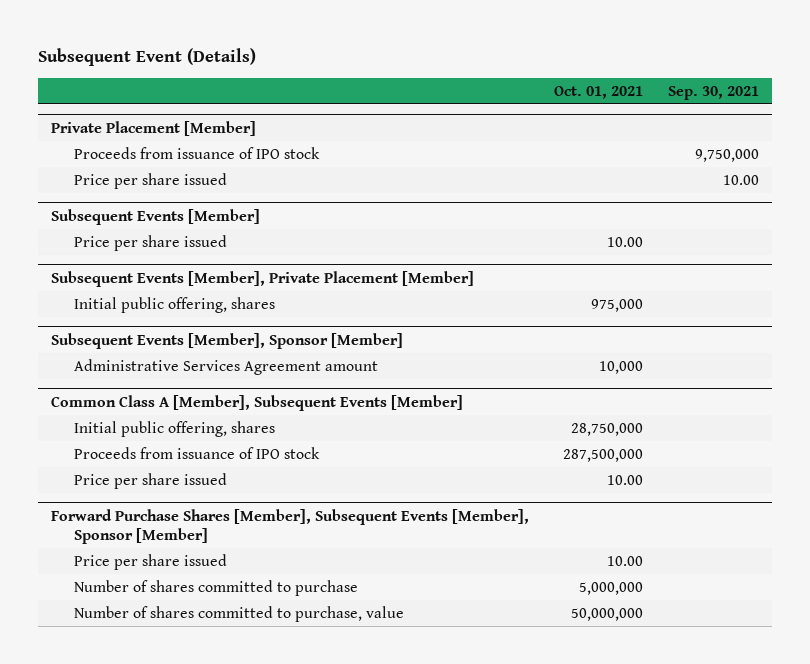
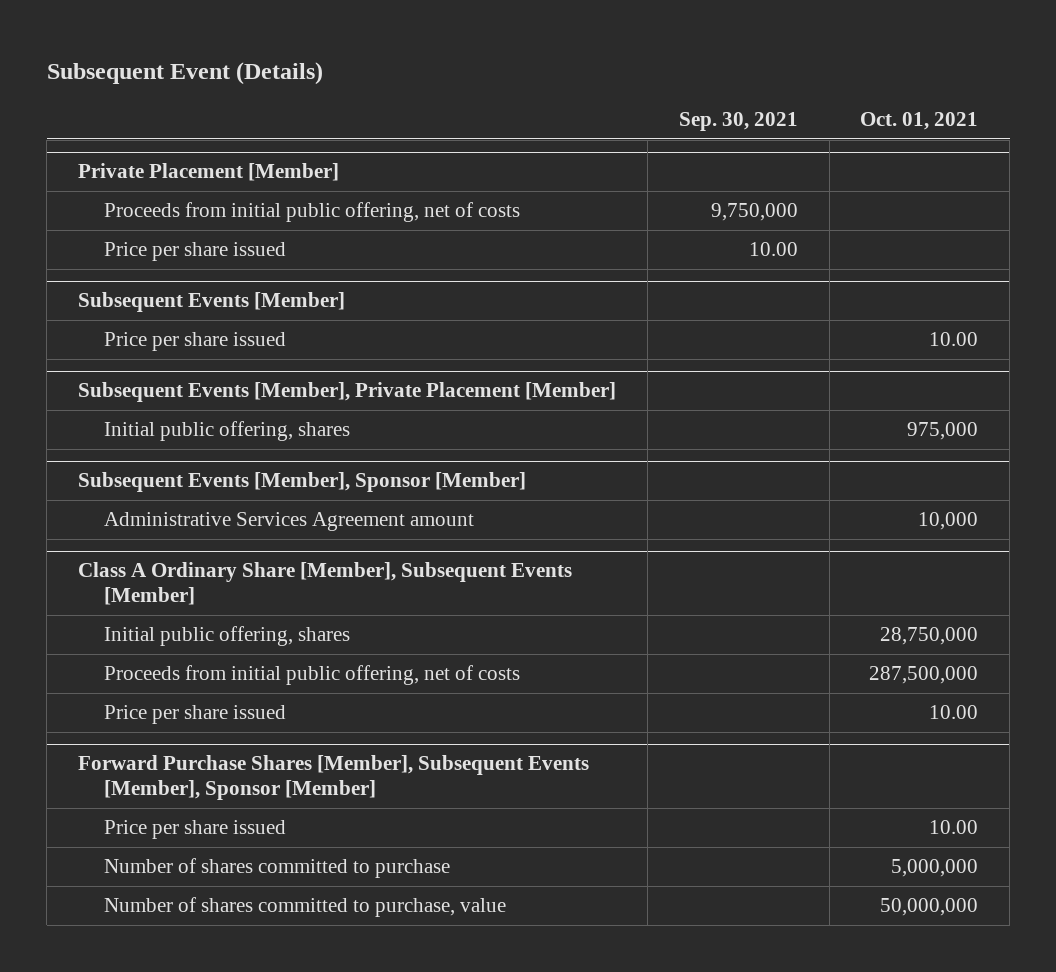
- | Oct. 01, 2021 | Sep. 30, 2021
+ | Sep. 30, 2021 | Oct. 01, 2021
@ Private Placement [Member]
- Proceeds from issuance of IPO stock | | 9,750,000
+ Proceeds from initial public offering, net of costs | 9,750,000 |
- Common Class A [Member], Subsequent Events [Member]
+ Class A Ordinary Share [Member], Subsequent Events [Member]
- Proceeds from issuance of IPO stock | 287,500,000 |
+ Proceeds from initial public offering, net of costs | | 287,500,000

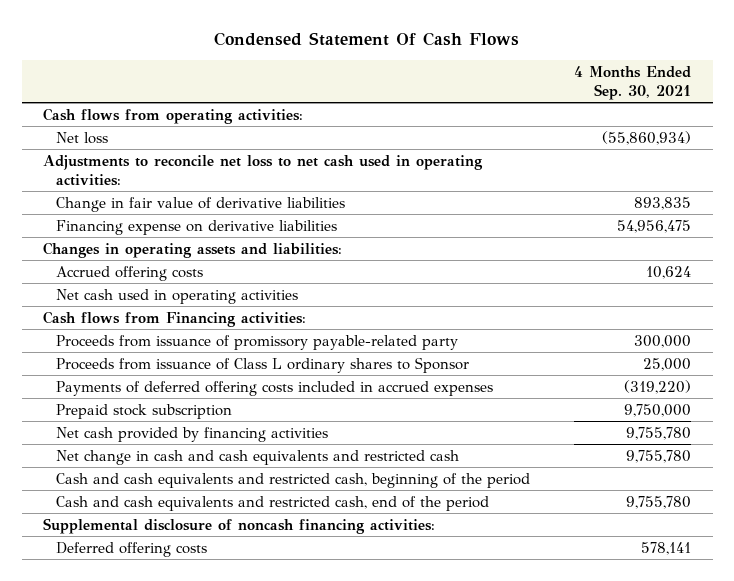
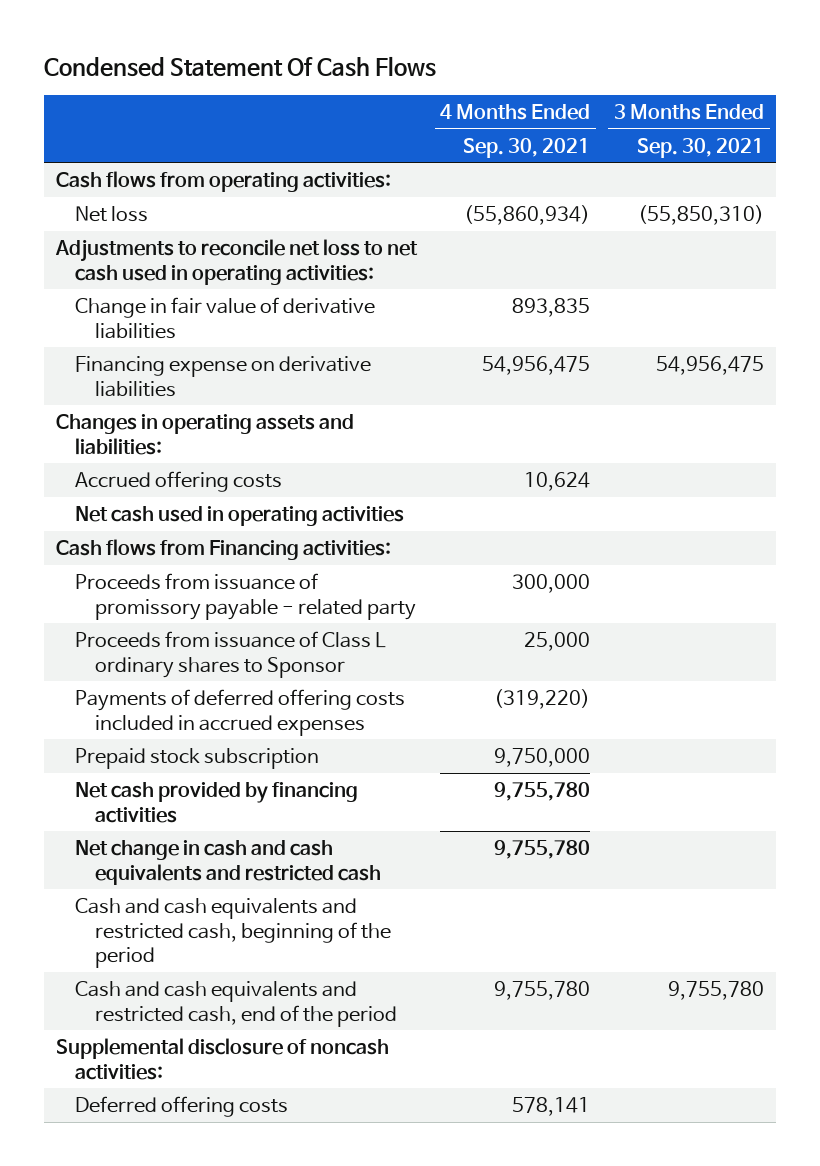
- | 4 Months Ended Sep. 30, 2021
+ | 4 Months Ended Sep. 30, 2021 | 3 Months Ended Sep. 30, 2021
- Proceeds from issuance of promissory payable-related party | 300,000
+ Proceeds from issuance of promissory payable - related party | 300,000 |
- Supplemental disclosure of noncash financing activities:
+ Supplemental disclosure of noncash activities:

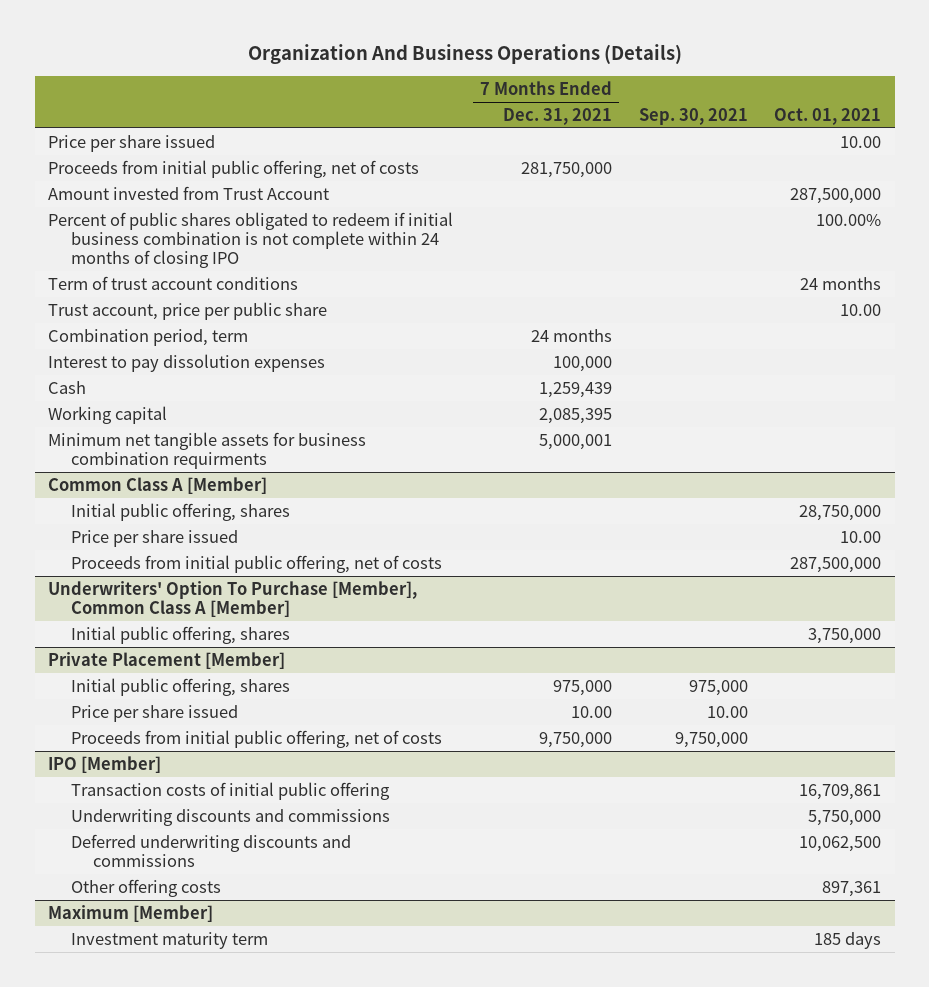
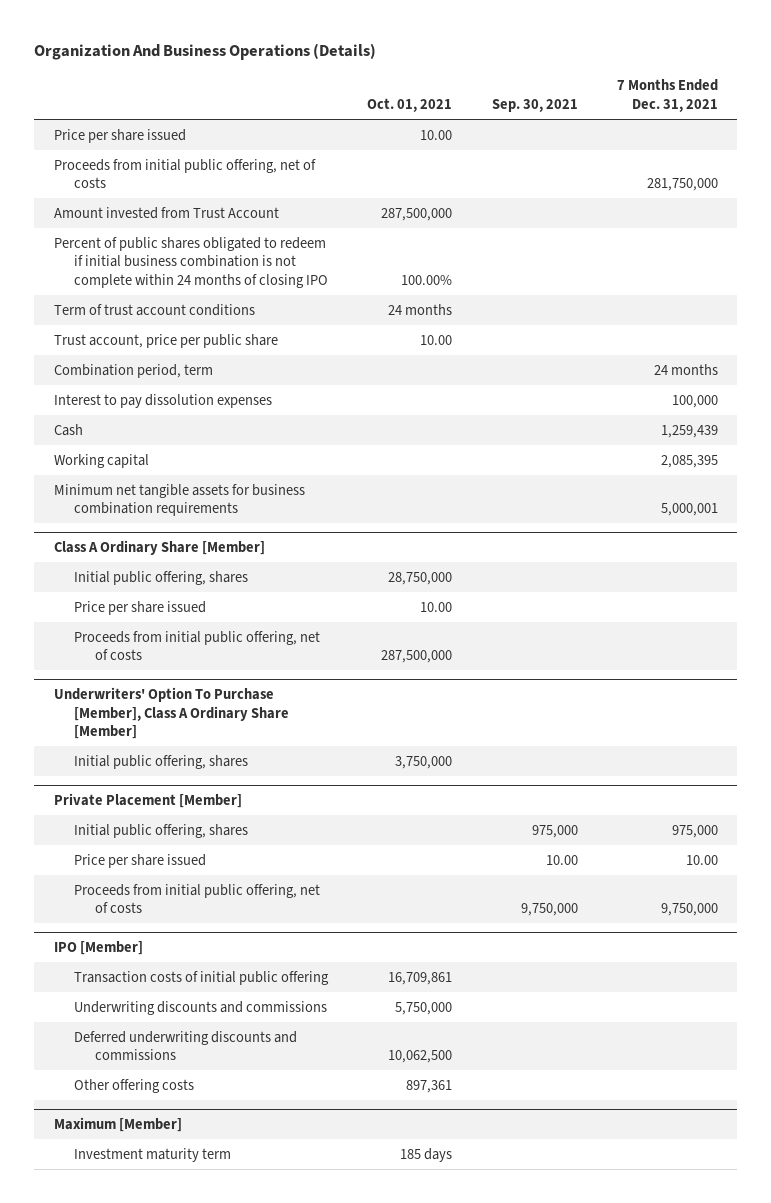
- | 7 Months Ended Dec. 31, 2021 | Sep. 30, 2021 | Oct. 01, 2021
+ | Oct. 01, 2021 | Sep. 30, 2021 | 7 Months Ended Dec. 31, 2021
- Minimum net tangible assets for business combination requirments | 5,000,001 | |
- Common Class A [Member]
+ Minimum net tangible assets for business combination requirements | | | 5,000,001
+ Class A Ordinary Share [Member]
- Underwriters' Option To Purchase [Member], Common Class A [Member]
+ Underwriters' Option To Purchase [Member], Class A Ordinary Share [Member]

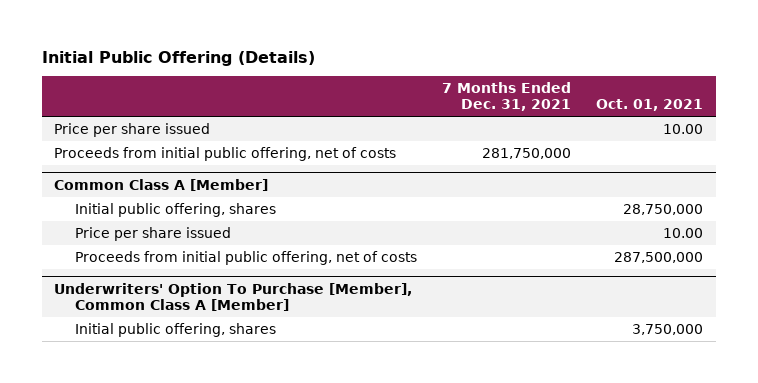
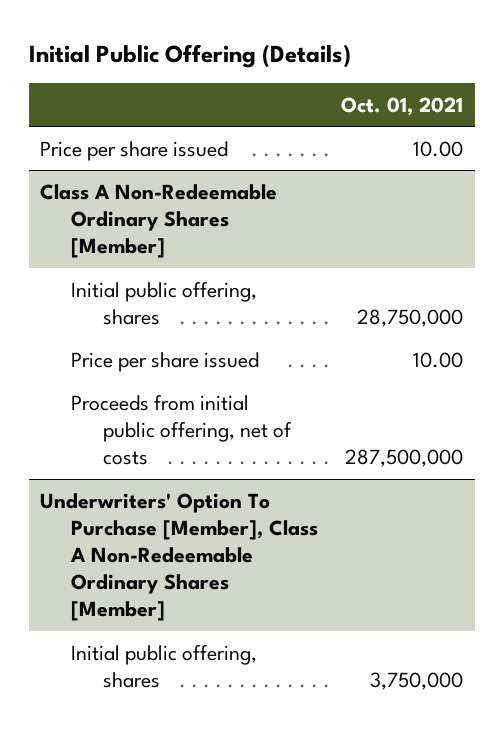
- | 7 Months Ended Dec. 31, 2021 | Oct. 01, 2021
+ | Oct. 01, 2021
- Proceeds from initial public offering, net of costs | 281,750,000 |
- Common Class A [Member]
+ Class A Non-Redeemable Ordinary Shares [Member]
- Underwriters' Option To Purchase [Member], Common Class A [Member]
+ Underwriters' Option To Purchase [Member], Class A Non-Redeemable Ordinary Shares [Member]

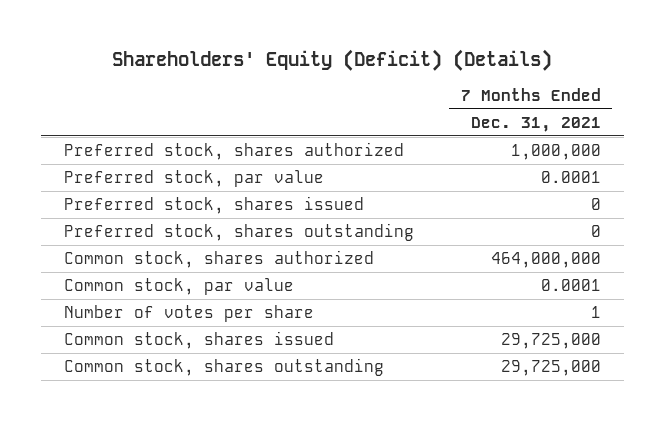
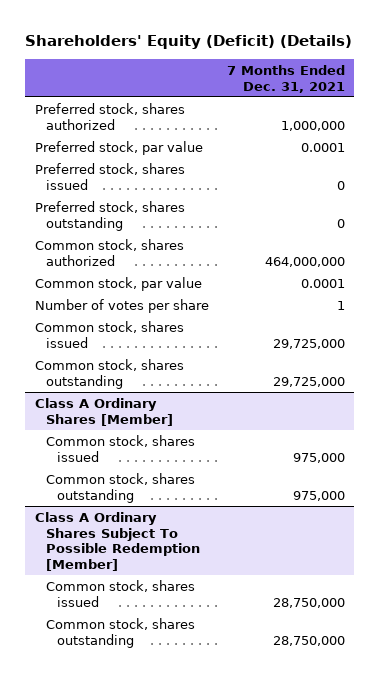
+ Class A Ordinary Shares [Member]
+ Common stock, shares issued | 975,000
+ Common stock, shares outstanding | 975,000
+ Class A Ordinary Shares Subject To Possible Redemption [Member]
+ Common stock, shares issued | 28,750,000
+ Common stock, shares outstanding | 28,750,000

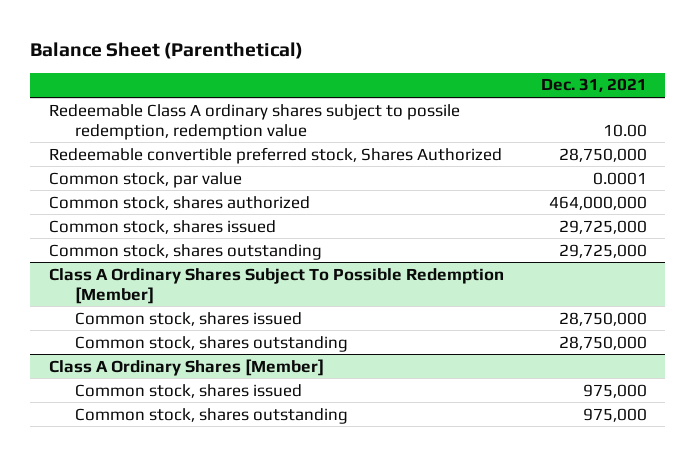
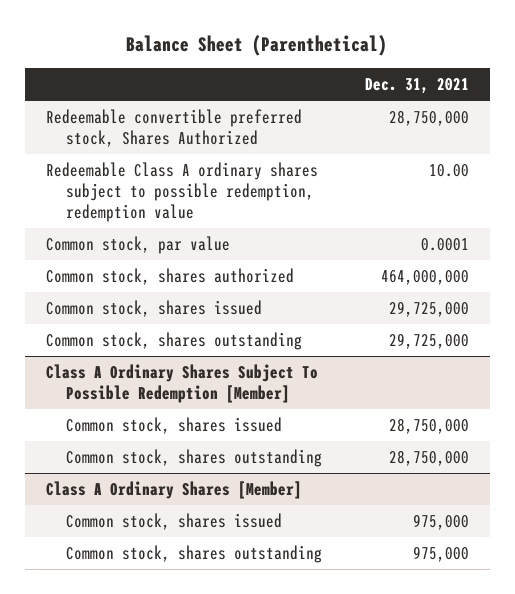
- Redeemable Class A ordinary shares subject to possile redemption, redemption value | 10.00
+ Redeemable Class A ordinary shares subject to possible redemption, redemption value | 10.00

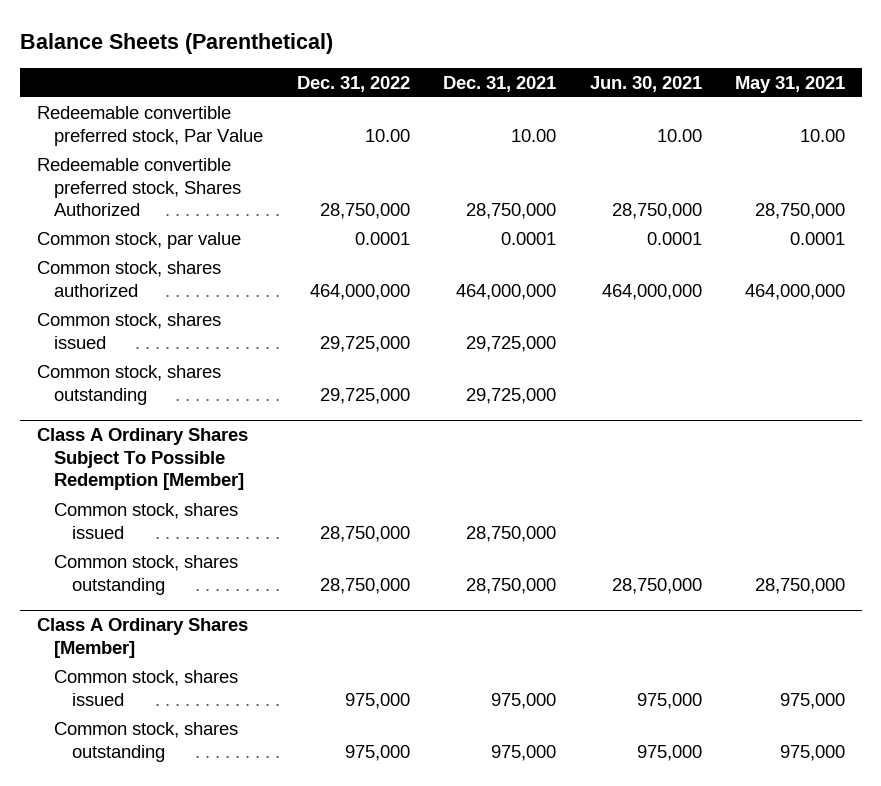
- Balance Sheet (Parenthetical)
+ Balance Sheets (Parenthetical)
- | Dec. 31, 2021
+ | Dec. 31, 2022 | Dec. 31, 2021 | Jun. 30, 2021 | May 31, 2021
+ Redeemable convertible preferred stock, Par Value | 10.00 | 10.00 | 10.00 | 10.00
- Redeemable Class A ordinary shares subject to possible redemption, redemption value | 10.00

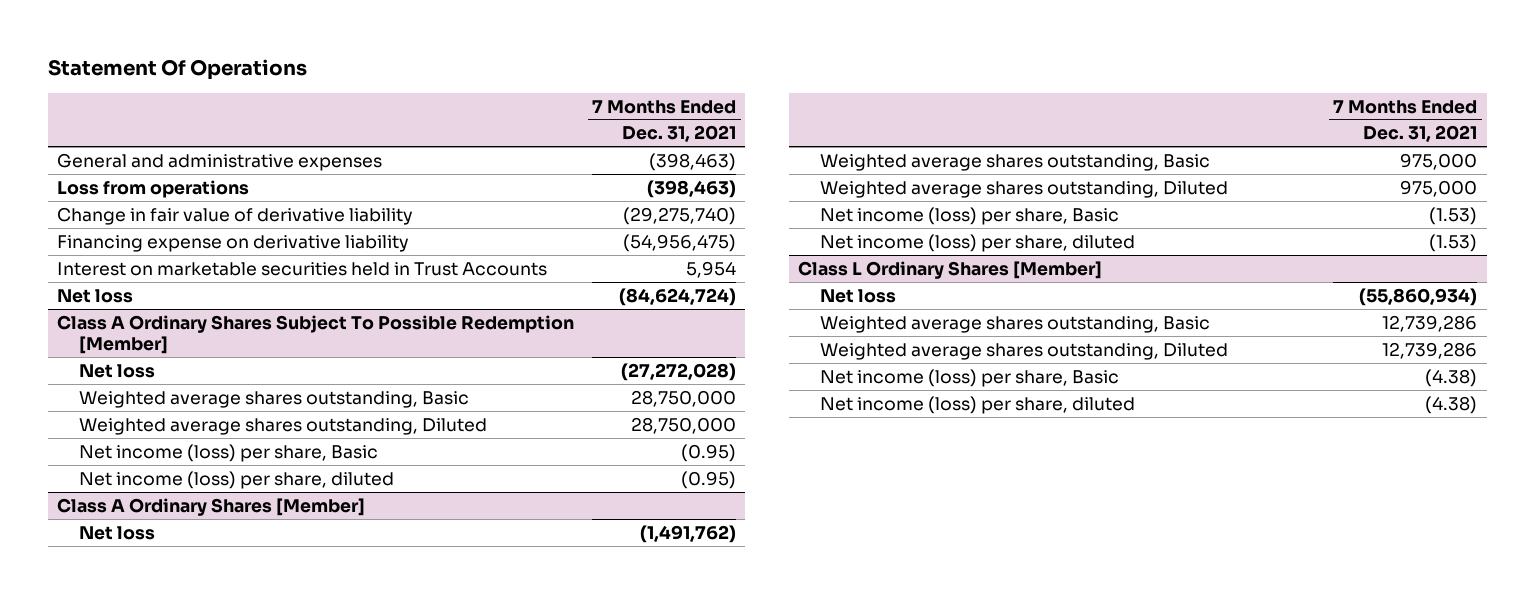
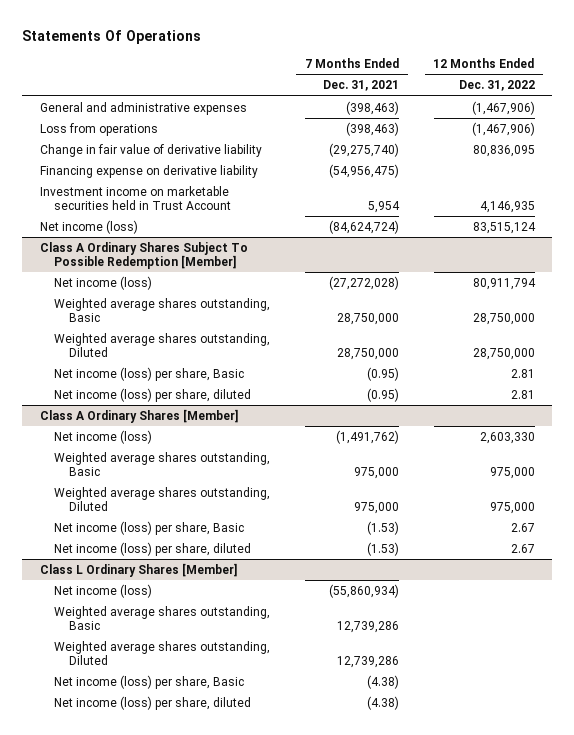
- Statement Of Operations
+ Statements Of Operations
- | 7 Months Ended Dec. 31, 2021
+ | 7 Months Ended Dec. 31, 2021 | 12 Months Ended Dec. 31, 2022
- Interest on marketable securities held in Trust Accounts | 5,954
- Net loss | (84,624,724)
+ Investment income on marketable securities held in Trust Account | 5,954 | 4,146,935
+ Net income (loss) | (84,624,724) | 83,515,124
@ Class A Ordinary Shares Subject To Possible Redemption [Member]
- Net loss | (27,272,028)
+ Net income (loss) | (27,272,028) | 80,911,794
@ Class A Ordinary Shares [Member]
- Net loss | (1,491,762)
+ Net income (loss) | (1,491,762) | 2,603,330
@ Class L Ordinary Shares [Member]
- Net loss | (55,860,934)
+ Net income (loss) | (55,860,934) |

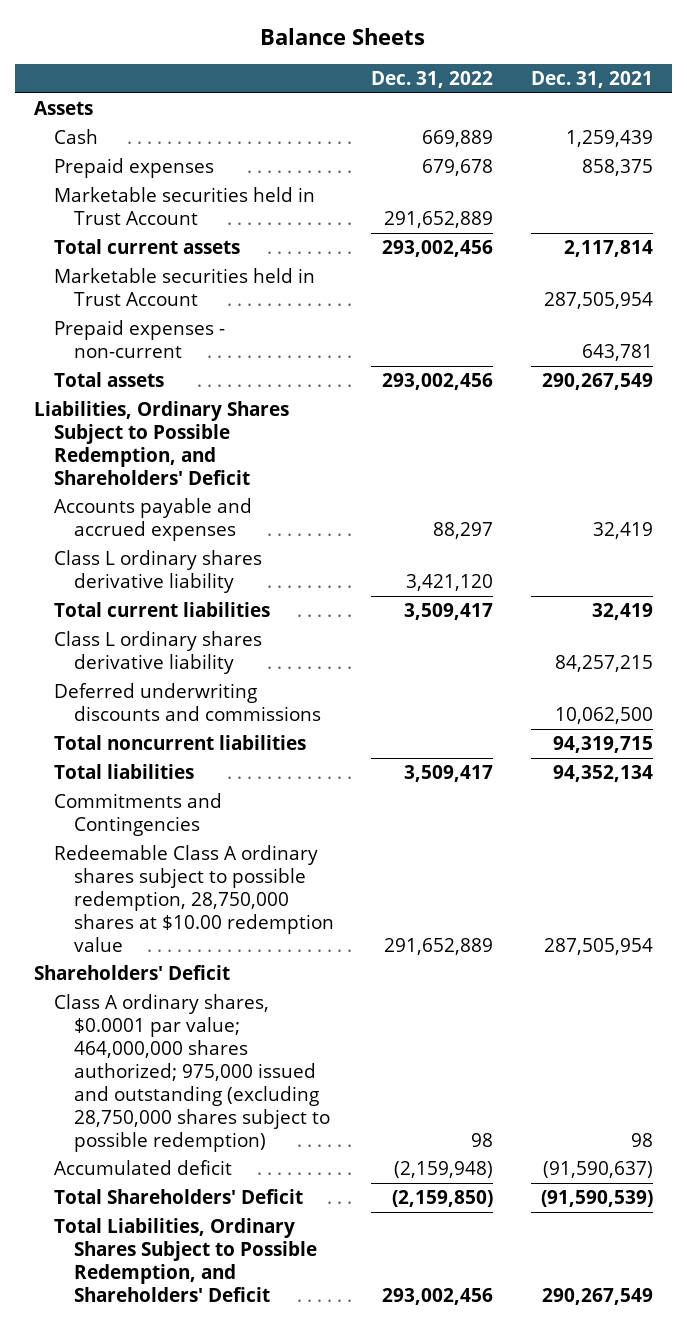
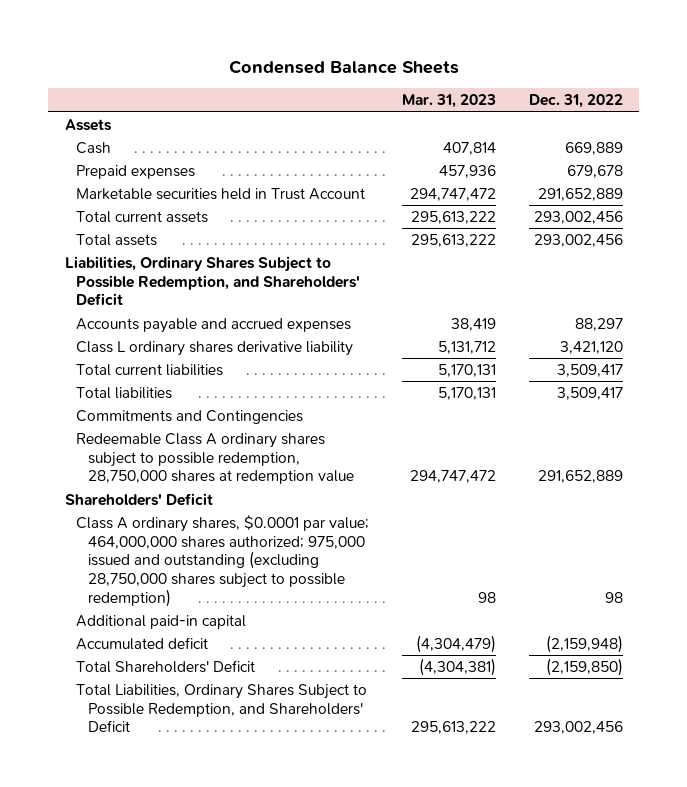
- Balance Sheets
+ Condensed Balance Sheets
- | Dec. 31, 2022 | Dec. 31, 2021
+ | Mar. 31, 2023 | Dec. 31, 2022
- Marketable securities held in Trust Account | | 287,505,954
- Prepaid expenses - non-current | | 643,781
- Class L ordinary shares derivative liability | | 84,257,215
- Deferred underwriting discounts and commissions | | 10,062,500
- Total noncurrent liabilities | | 94,319,715
- Redeemable Class A ordinary shares subject to possible redemption, 28,750,000 shares at $10.00 redemption value | 291,652,889 | 287,505,954
+ Redeemable Class A ordinary shares subject to possible redemption, 28,750,000 shares at redemption value | 294,747,472 | 291,652,889
+ Additional paid-in capital

